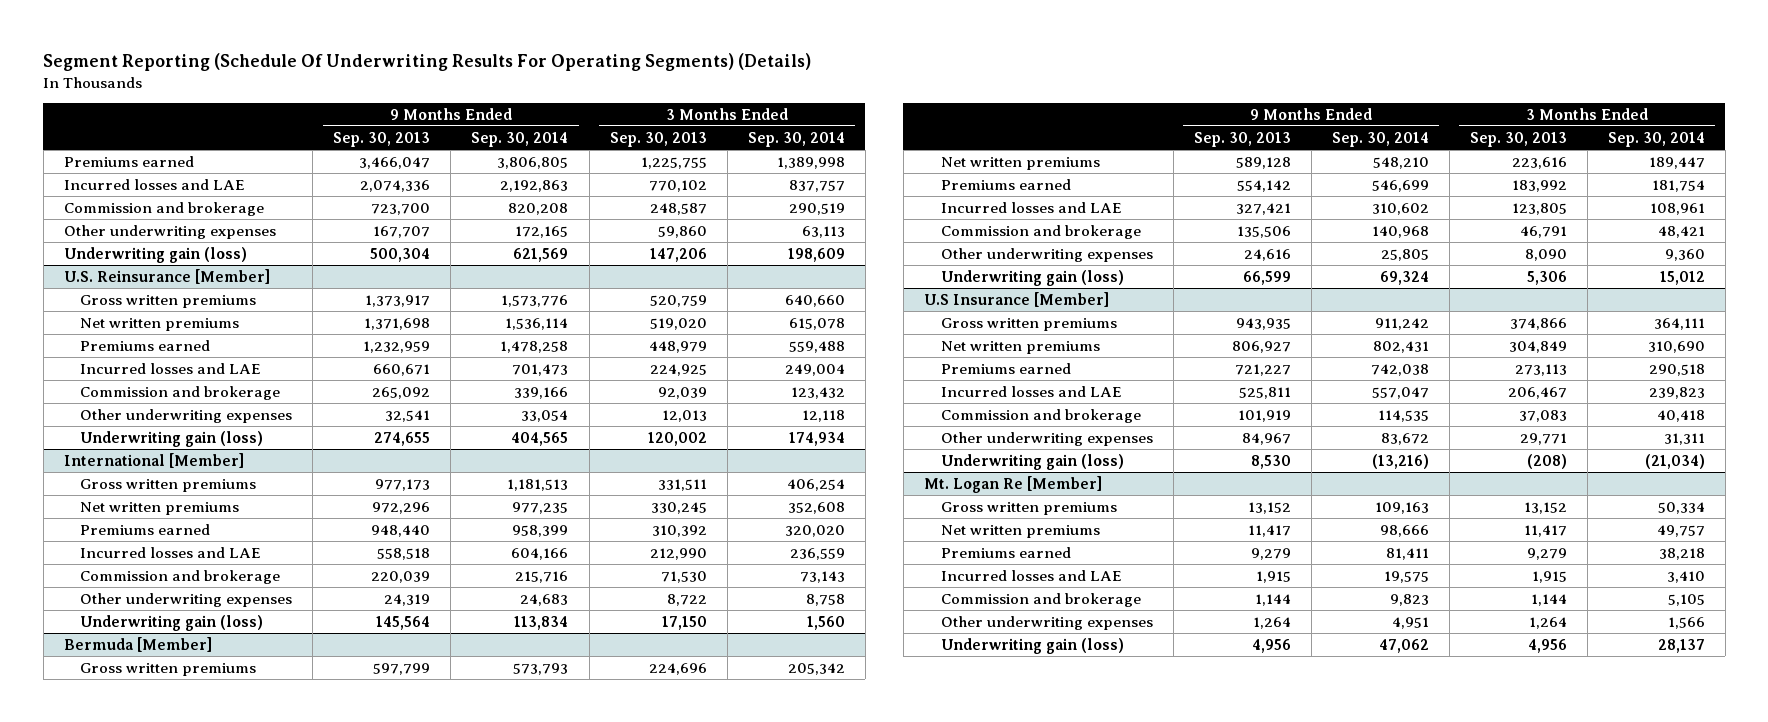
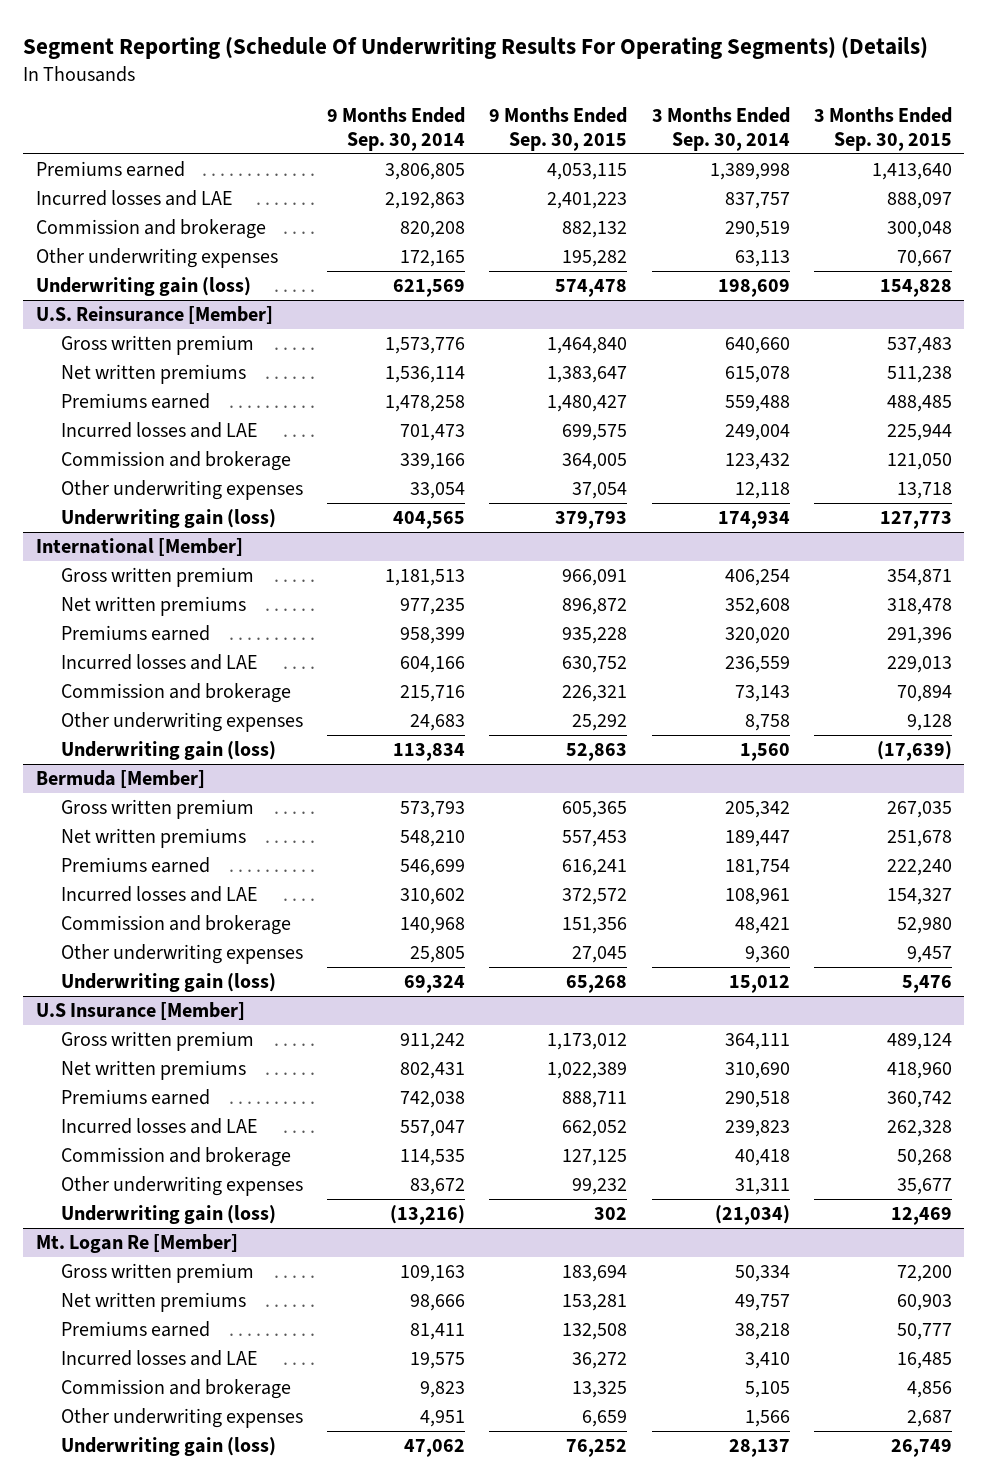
- | 9 Months Ended Sep. 30, 2013 | 9 Months Ended Sep. 30, 2014 | 3 Months Ended Sep. 30, 2013 | 3 Months Ended Sep. 30, 2014
+ | 9 Months Ended Sep. 30, 2014 | 9 Months Ended Sep. 30, 2015 | 3 Months Ended Sep. 30, 2014 | 3 Months Ended Sep. 30, 2015
@ U.S. Reinsurance [Member]
- Gross written premiums | 1,373,917 | 1,573,776 | 520,759 | 640,660
+ Gross written premium | 1,573,776 | 1,464,840 | 640,660 | 537,483
@ International [Member]
- Gross written premiums | 977,173 | 1,181,513 | 331,511 | 406,254
+ Gross written premium | 1,181,513 | 966,091 | 406,254 | 354,871
@ Bermuda [Member]
- Gross written premiums | 597,799 | 573,793 | 224,696 | 205,342
+ Gross written premium | 573,793 | 605,365 | 205,342 | 267,035
@ U.S Insurance [Member]
- Gross written premiums | 943,935 | 911,242 | 374,866 | 364,111
+ Gross written premium | 911,242 | 1,173,012 | 364,111 | 489,124
@ Mt. Logan Re [Member]
- Gross written premiums | 13,152 | 109,163 | 13,152 | 50,334
+ Gross written premium | 109,163 | 183,694 | 50,334 | 72,200

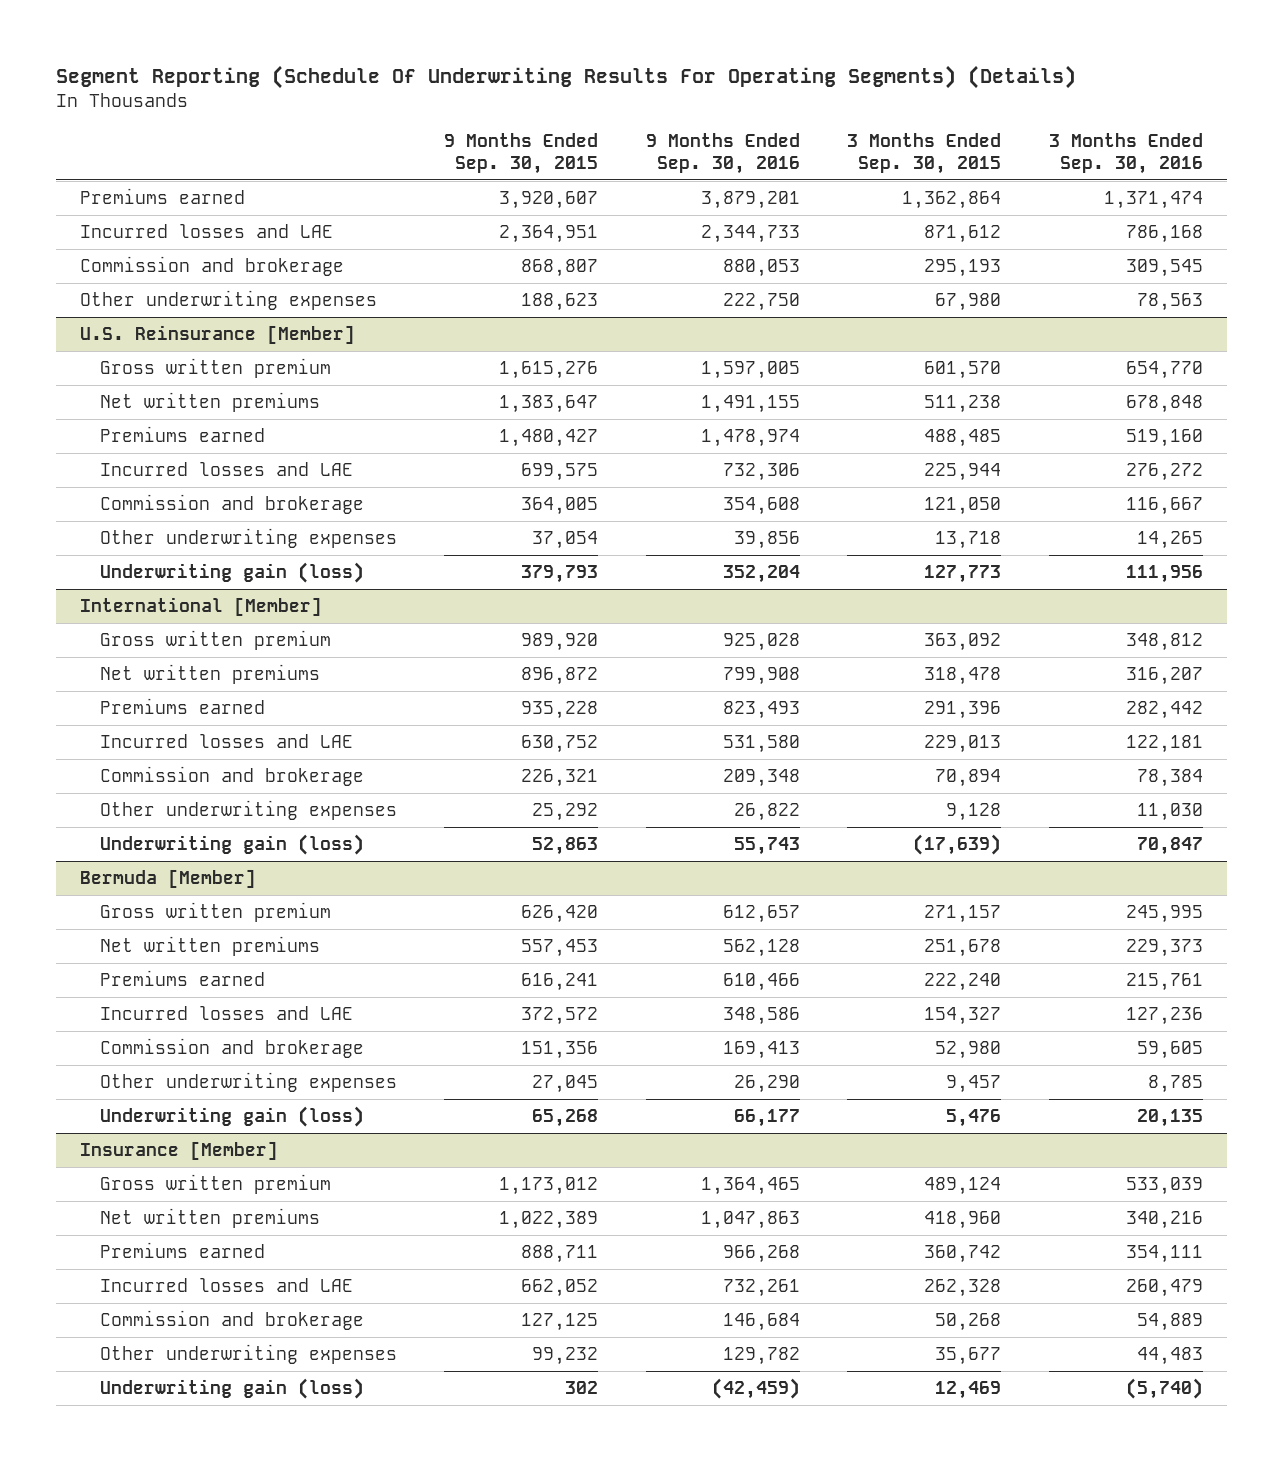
- | 9 Months Ended Sep. 30, 2014 | 9 Months Ended Sep. 30, 2015 | 3 Months Ended Sep. 30, 2014 | 3 Months Ended Sep. 30, 2015
+ | 9 Months Ended Sep. 30, 2015 | 9 Months Ended Sep. 30, 2016 | 3 Months Ended Sep. 30, 2015 | 3 Months Ended Sep. 30, 2016
- Premiums earned | 3,806,805 | 4,053,115 | 1,389,998 | 1,413,640
- Incurred losses and LAE | 2,192,863 | 2,401,223 | 837,757 | 888,097
- Commission and brokerage | 820,208 | 882,132 | 290,519 | 300,048
- Other underwriting expenses | 172,165 | 195,282 | 63,113 | 70,667
- Underwriting gain (loss) | 621,569 | 574,478 | 198,609 | 154,828
+ Premiums earned | 3,920,607 | 3,879,201 | 1,362,864 | 1,371,474
+ Incurred losses and LAE | 2,364,951 | 2,344,733 | 871,612 | 786,168
+ Commission and brokerage | 868,807 | 880,053 | 295,193 | 309,545
+ Other underwriting expenses | 188,623 | 222,750 | 67,980 | 78,563
@ U.S. Reinsurance [Member]
- Gross written premium | 1,573,776 | 1,464,840 | 640,660 | 537,483
+ Gross written premium | 1,615,276 | 1,597,005 | 601,570 | 654,770
@ International [Member]
- Gross written premium | 1,181,513 | 966,091 | 406,254 | 354,871
+ Gross written premium | 989,920 | 925,028 | 363,092 | 348,812
@ Bermuda [Member]
- Gross written premium | 573,793 | 605,365 | 205,342 | 267,035
+ Gross written premium | 626,420 | 612,657 | 271,157 | 245,995
- U.S Insurance [Member]
+ Insurance [Member]
- Mt. Logan Re [Member]
- Gross written premium | 109,163 | 183,694 | 50,334 | 72,200
- Net written premiums | 98,666 | 153,281 | 49,757 | 60,903
- Premiums earned | 81,411 | 132,508 | 38,218 | 50,777
- Incurred losses and LAE | 19,575 | 36,272 | 3,410 | 16,485
- Commission and brokerage | 9,823 | 13,325 | 5,105 | 4,856
- Other underwriting expenses | 4,951 | 6,659 | 1,566 | 2,687
- Underwriting gain (loss) | 47,062 | 76,252 | 28,137 | 26,749

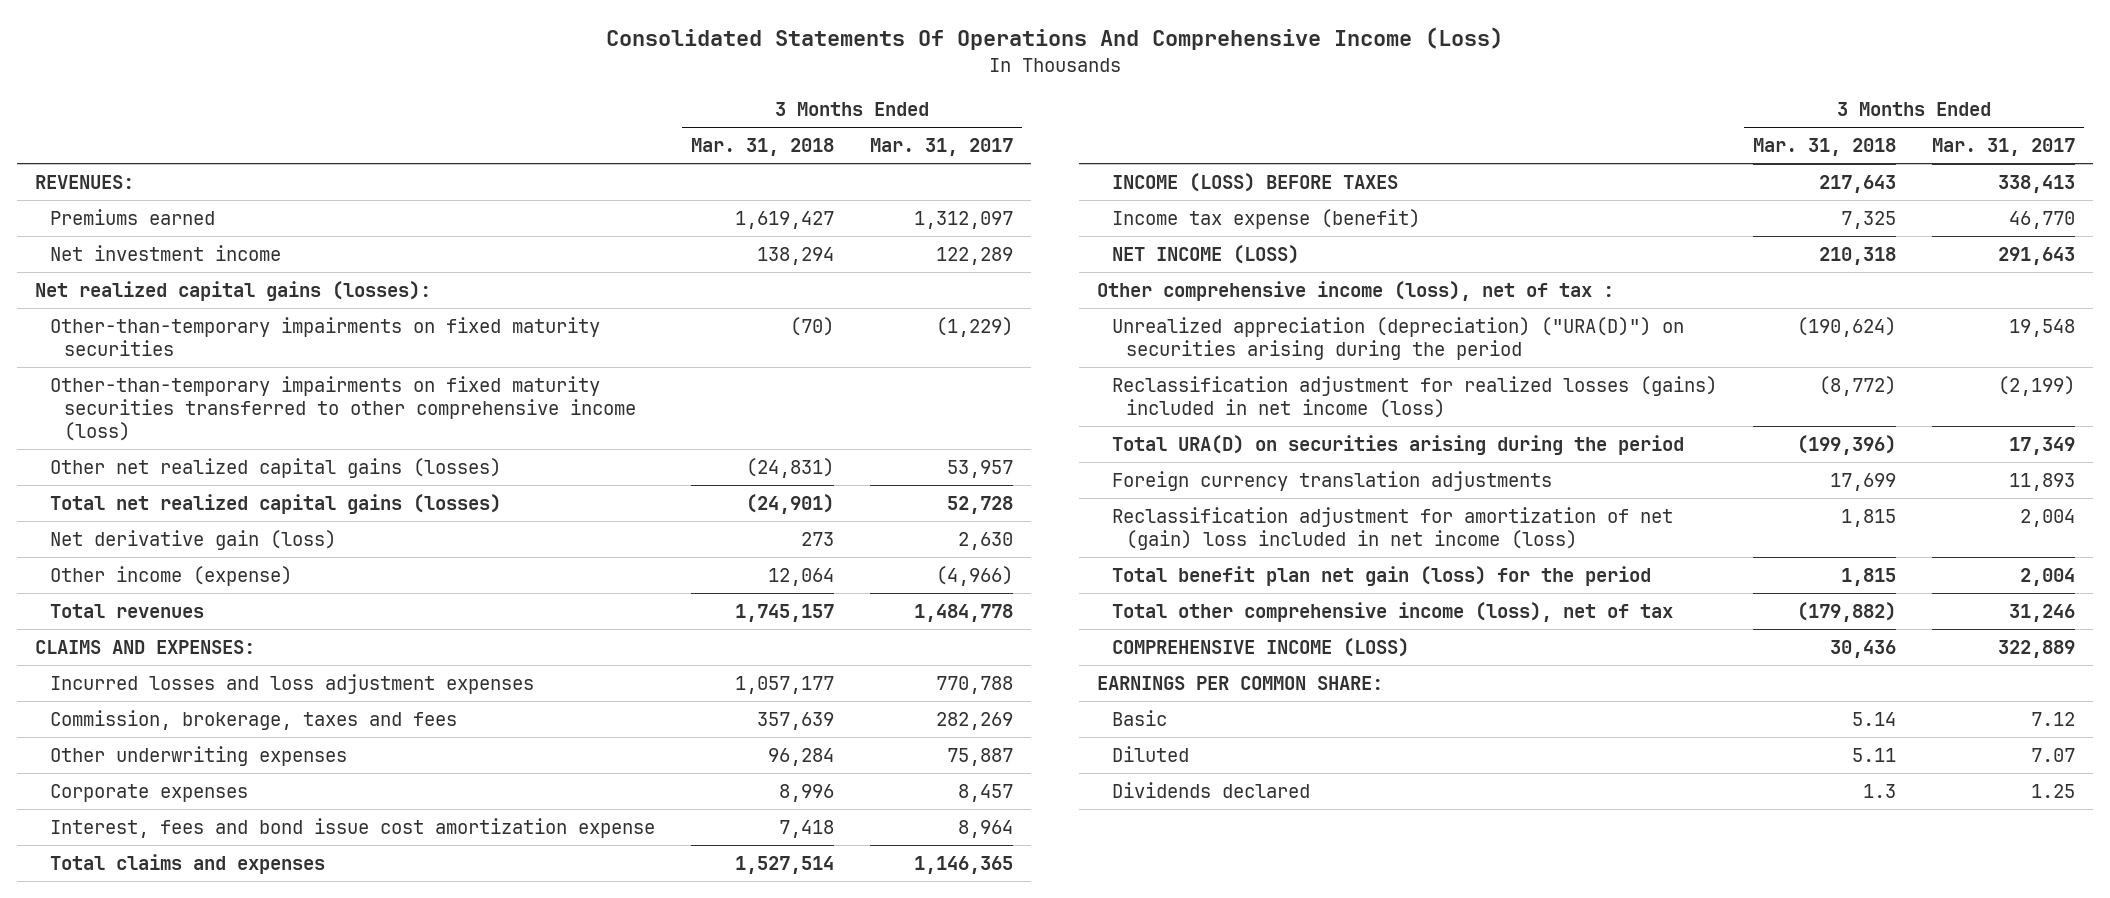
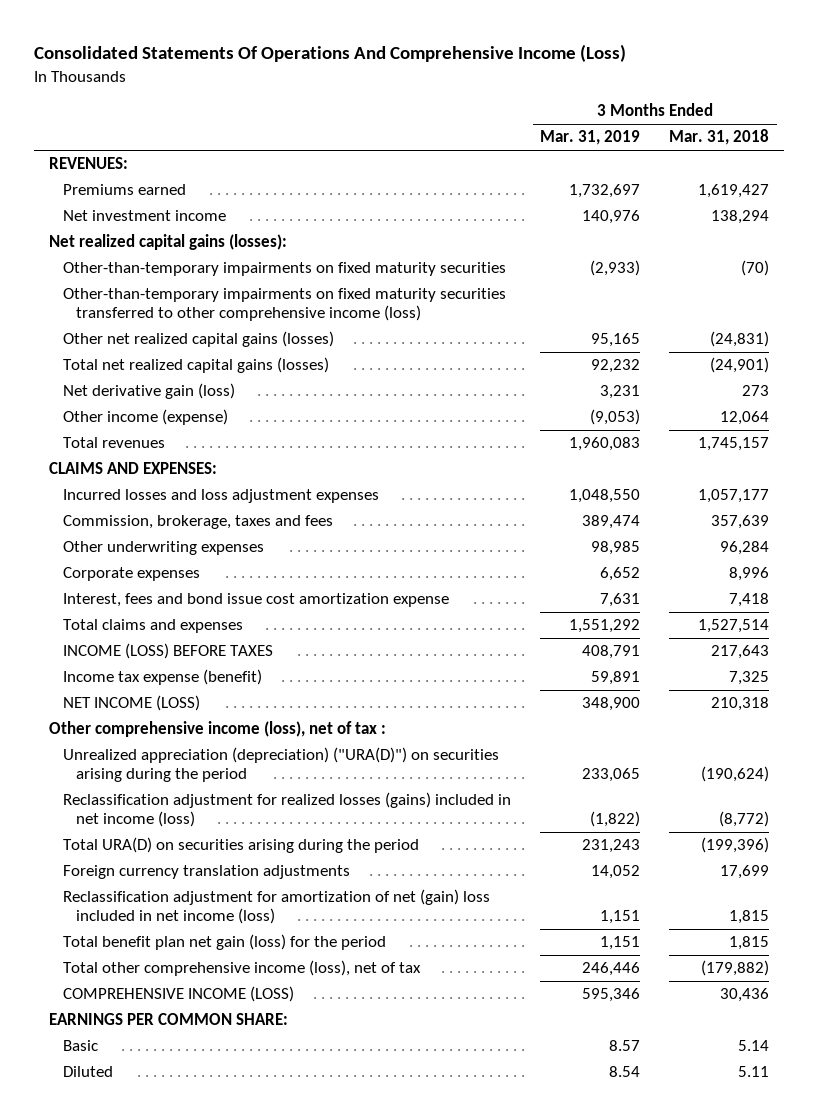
- | 3 Months Ended Mar. 31, 2018 | 3 Months Ended Mar. 31, 2017
+ | 3 Months Ended Mar. 31, 2019 | 3 Months Ended Mar. 31, 2018
- Dividends declared | 1.3 | 1.25

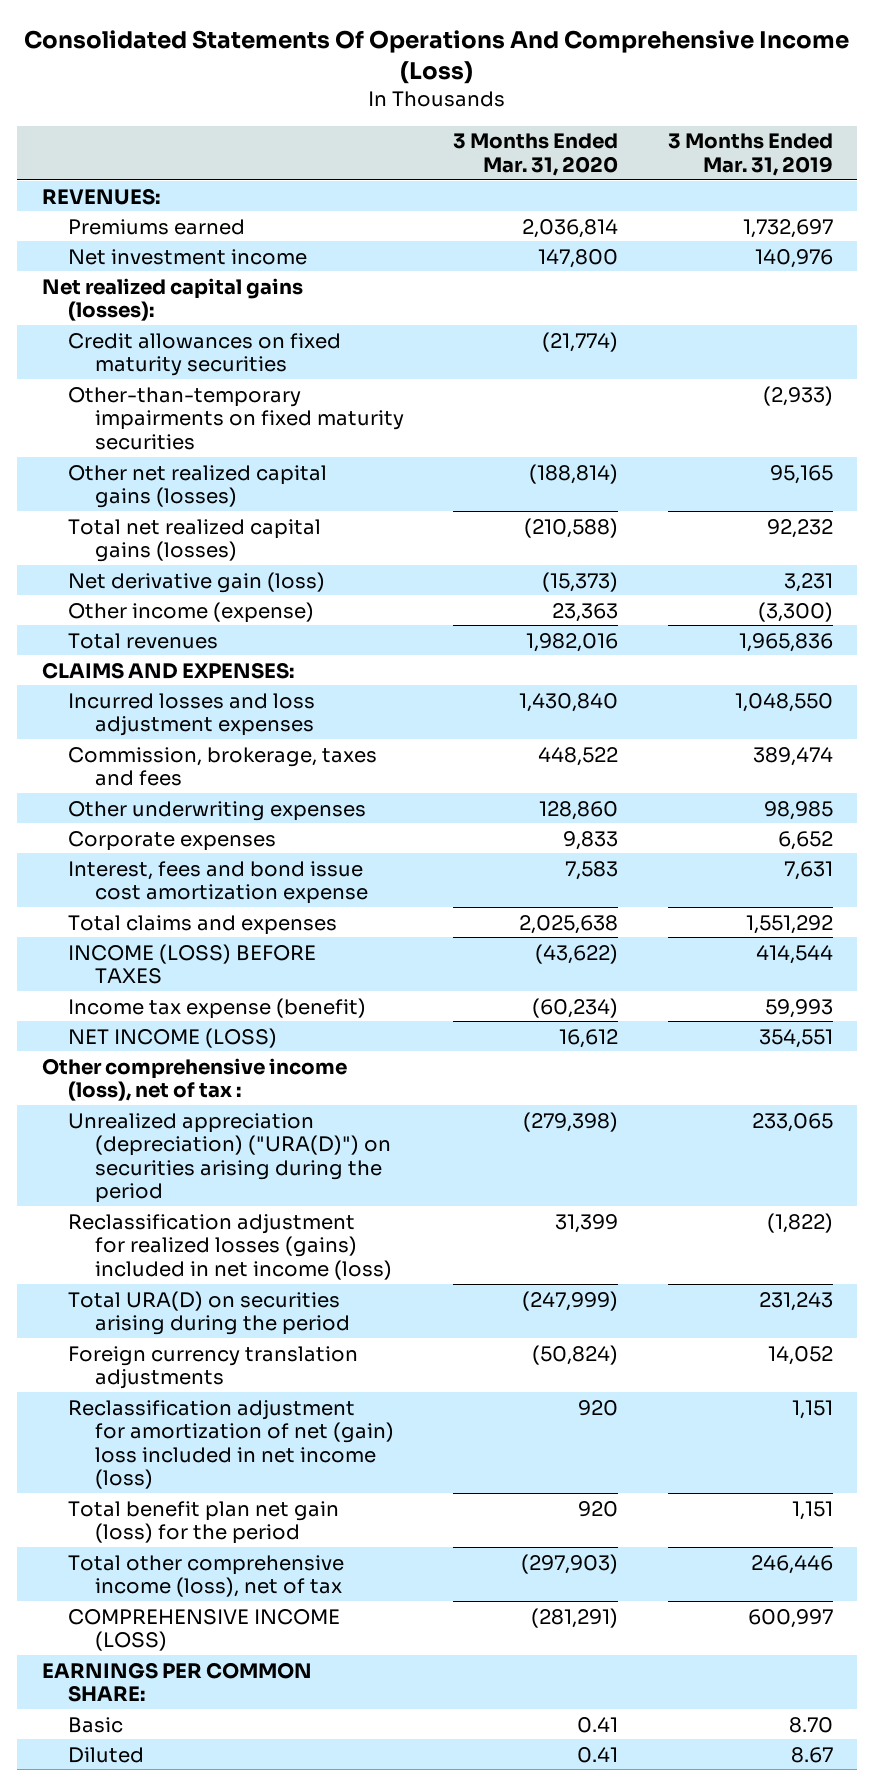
- | 3 Months Ended Mar. 31, 2019 | 3 Months Ended Mar. 31, 2018
+ | 3 Months Ended Mar. 31, 2020 | 3 Months Ended Mar. 31, 2019
+ Credit allowances on fixed maturity securities | (21,774) |
- Other-than-temporary impairments on fixed maturity securities transferred to other comprehensive income (loss)
- Other income (expense) | (9,053) | 12,064
- Total revenues | 1,960,083 | 1,745,157
+ Other income (expense) | 23,363 | (3,300)
+ Total revenues | 1,982,016 | 1,965,836
- INCOME (LOSS) BEFORE TAXES | 408,791 | 217,643
- Income tax expense (benefit) | 59,891 | 7,325
- NET INCOME (LOSS) | 348,900 | 210,318
+ INCOME (LOSS) BEFORE TAXES | (43,622) | 414,544
+ Income tax expense (benefit) | (60,234) | 59,993
+ NET INCOME (LOSS) | 16,612 | 354,551
- COMPREHENSIVE INCOME (LOSS) | 595,346 | 30,436
+ COMPREHENSIVE INCOME (LOSS) | (281,291) | 600,997
- Basic | 8.57 | 5.14
- Diluted | 8.54 | 5.11
+ Basic | 0.41 | 8.70
+ Diluted | 0.41 | 8.67

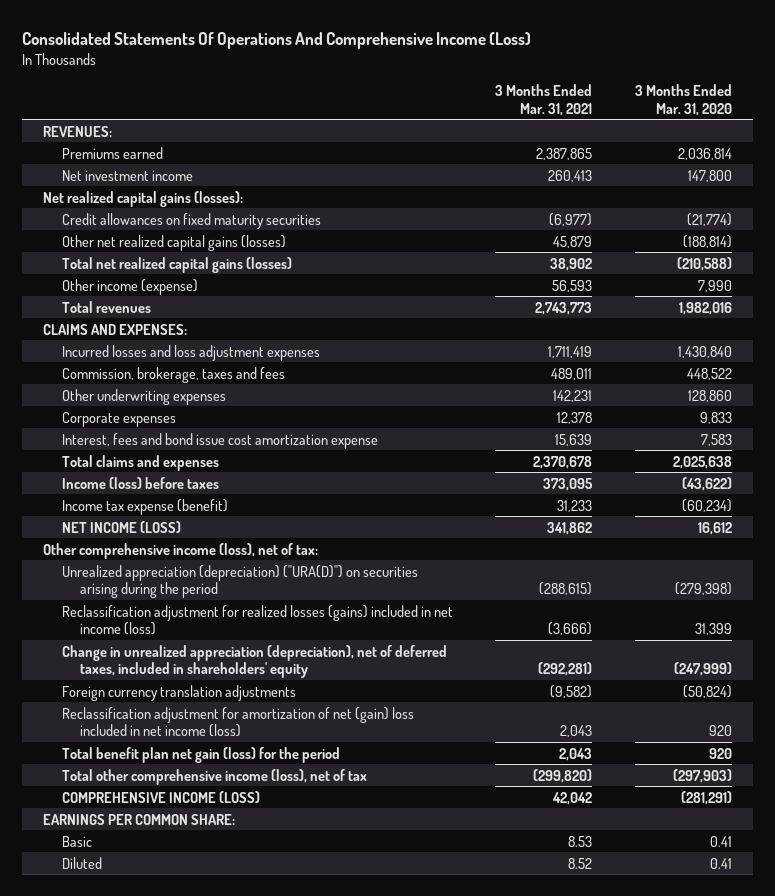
- | 3 Months Ended Mar. 31, 2020 | 3 Months Ended Mar. 31, 2019
+ | 3 Months Ended Mar. 31, 2021 | 3 Months Ended Mar. 31, 2020
- Other-than-temporary impairments on fixed maturity securities | | (2,933)
- Net derivative gain (loss) | (15,373) | 3,231
- Other income (expense) | 23,363 | (3,300)
+ Other income (expense) | 56,593 | 7,990
- INCOME (LOSS) BEFORE TAXES | (43,622) | 414,544
+ Income (loss) before taxes | 373,095 | (43,622)
- Other comprehensive income (loss), net of tax :
+ Other comprehensive income (loss), net of tax:
- Total URA(D) on securities arising during the period | (247,999) | 231,243
+ Change in unrealized appreciation (depreciation), net of deferred taxes, included in shareholders' equity | (292,281) | (247,999)

